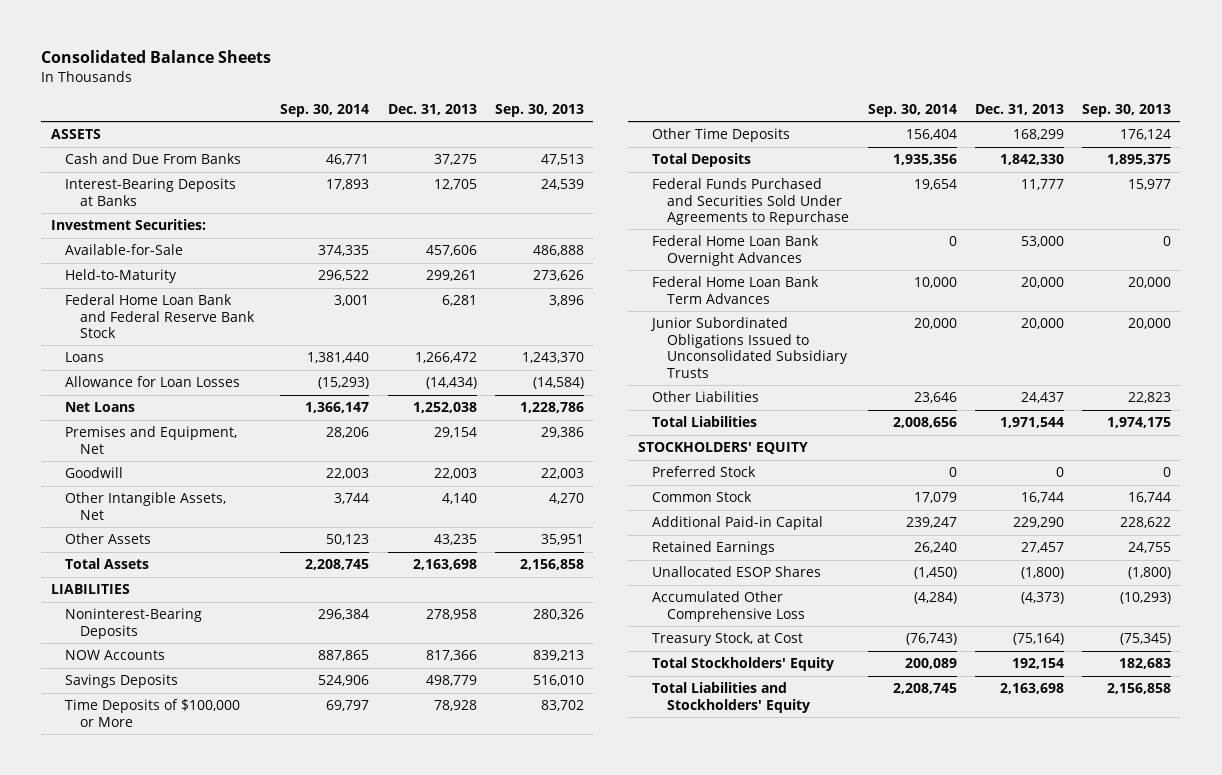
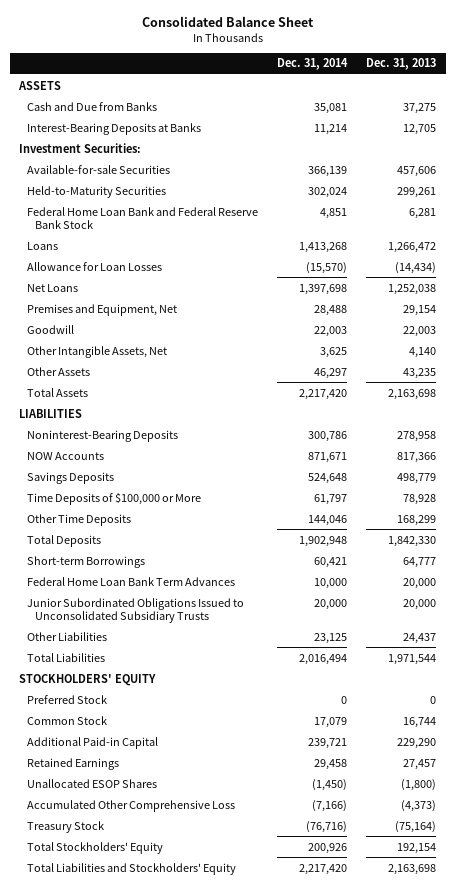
- Consolidated Balance Sheets
+ Consolidated Balance Sheet
- | Sep. 30, 2014 | Dec. 31, 2013 | Sep. 30, 2013
+ | Dec. 31, 2014 | Dec. 31, 2013
- Cash and Due From Banks | 46,771 | 37,275 | 47,513
+ Cash and Due from Banks | 35,081 | 37,275
- Available-for-Sale | 374,335 | 457,606 | 486,888
- Held-to-Maturity | 296,522 | 299,261 | 273,626
+ Available-for-sale Securities | 366,139 | 457,606
+ Held-to-Maturity Securities | 302,024 | 299,261
- Federal Funds Purchased and Securities Sold Under Agreements to Repurchase | 19,654 | 11,777 | 15,977
- Federal Home Loan Bank Overnight Advances | 0 | 53,000 | 0
+ Short-term Borrowings | 60,421 | 64,777
- Treasury Stock, at Cost | (76,743) | (75,164) | (75,345)
+ Treasury Stock | (76,716) | (75,164)

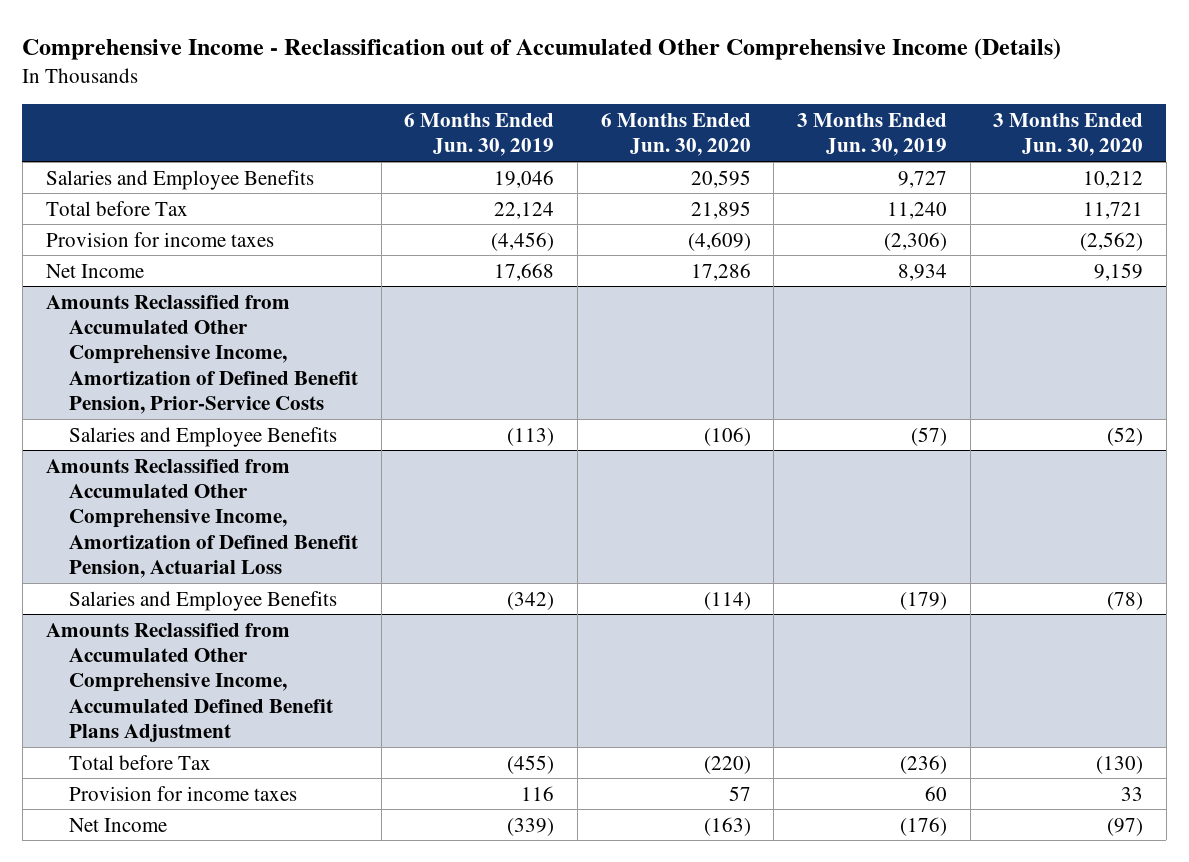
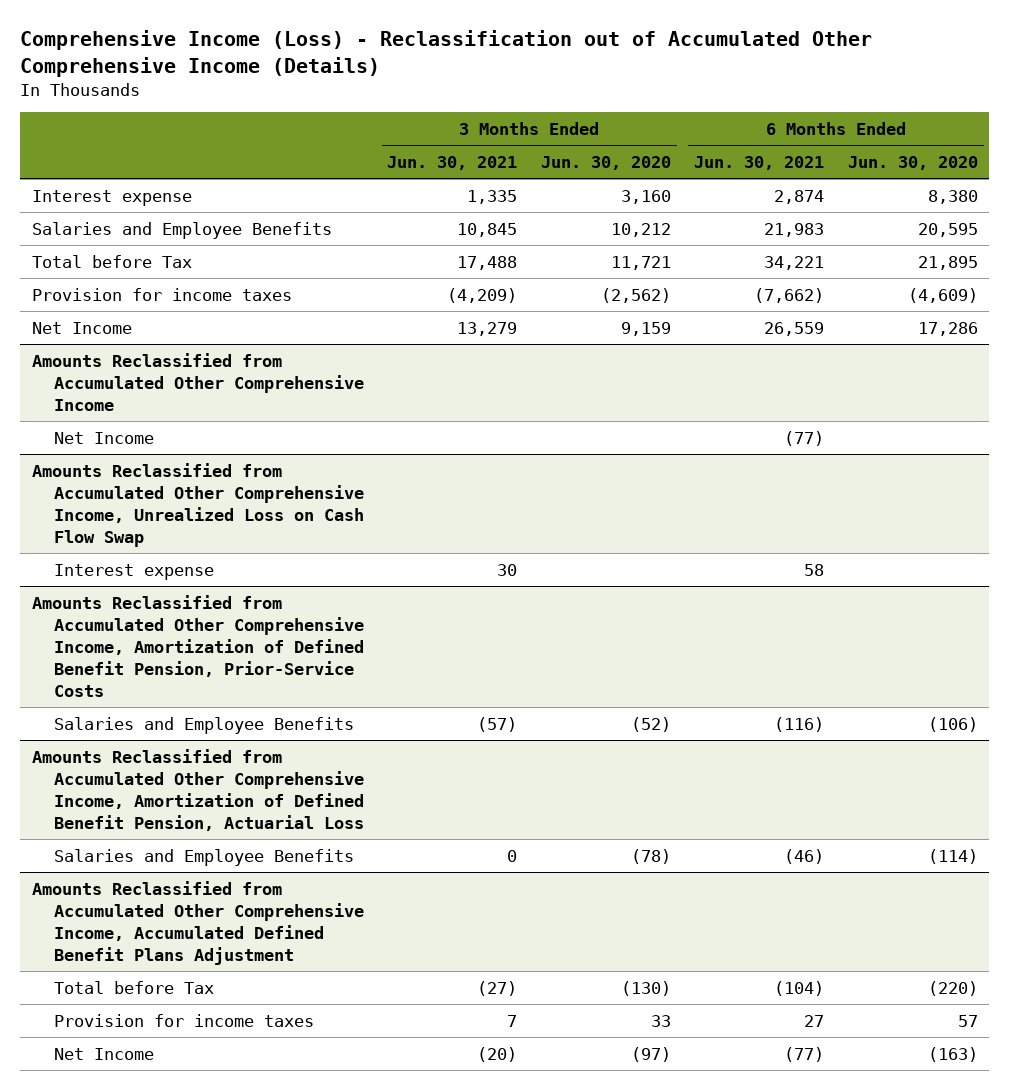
- Comprehensive Income - Reclassification out of Accumulated Other Comprehensive Income (Details)
+ Comprehensive Income (Loss) - Reclassification out of Accumulated Other Comprehensive Income (Details)
- | 6 Months Ended Jun. 30, 2019 | 6 Months Ended Jun. 30, 2020 | 3 Months Ended Jun. 30, 2019 | 3 Months Ended Jun. 30, 2020
+ | 3 Months Ended Jun. 30, 2021 | 3 Months Ended Jun. 30, 2020 | 6 Months Ended Jun. 30, 2021 | 6 Months Ended Jun. 30, 2020
+ Interest expense | 1,335 | 3,160 | 2,874 | 8,380
+ Amounts Reclassified from Accumulated Other Comprehensive Income
+ Net Income | | | (77) |
+ Amounts Reclassified from Accumulated Other Comprehensive Income, Unrealized Loss on Cash Flow Swap
+ Interest expense | 30 | | 58 |

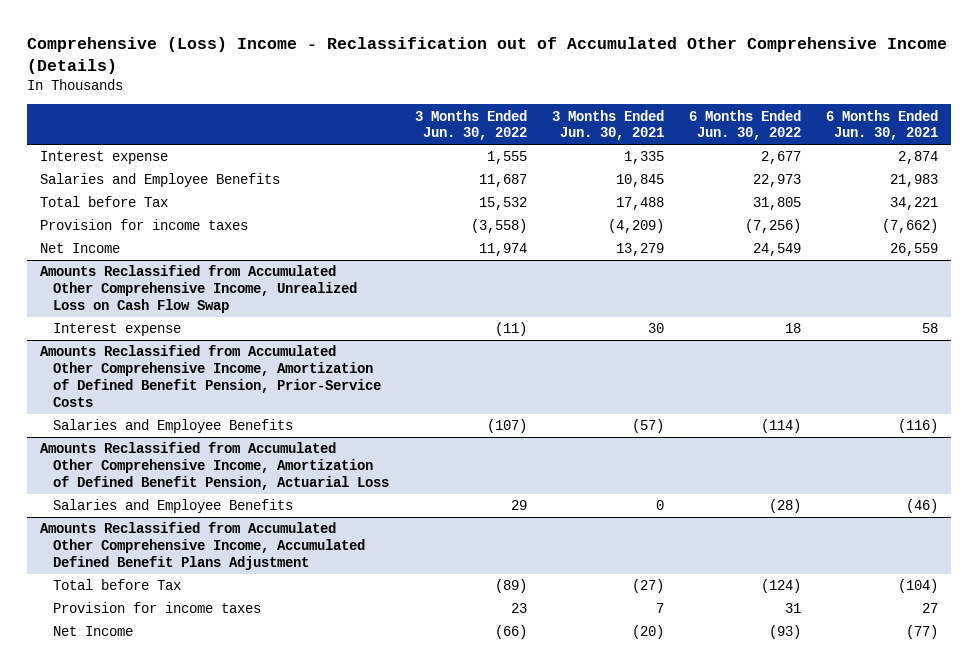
- Comprehensive Income (Loss) - Reclassification out of Accumulated Other Comprehensive Income (Details)
+ Comprehensive (Loss) Income - Reclassification out of Accumulated Other Comprehensive Income (Details)
- | 3 Months Ended Jun. 30, 2021 | 3 Months Ended Jun. 30, 2020 | 6 Months Ended Jun. 30, 2021 | 6 Months Ended Jun. 30, 2020
+ | 3 Months Ended Jun. 30, 2022 | 3 Months Ended Jun. 30, 2021 | 6 Months Ended Jun. 30, 2022 | 6 Months Ended Jun. 30, 2021
- Amounts Reclassified from Accumulated Other Comprehensive Income
- Net Income | | | (77) |

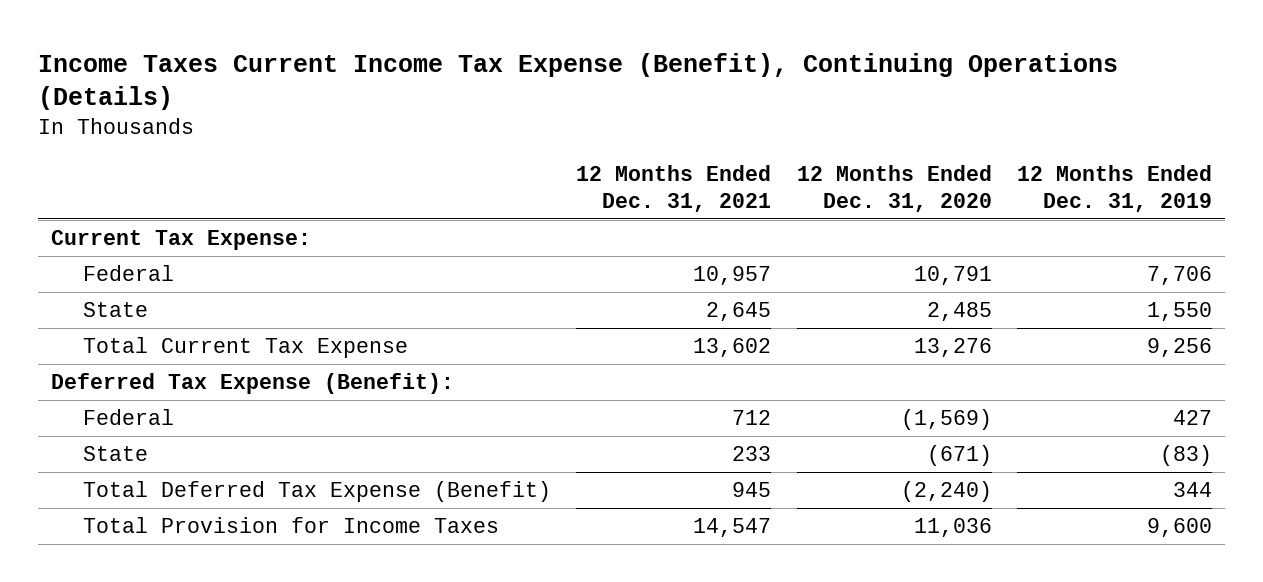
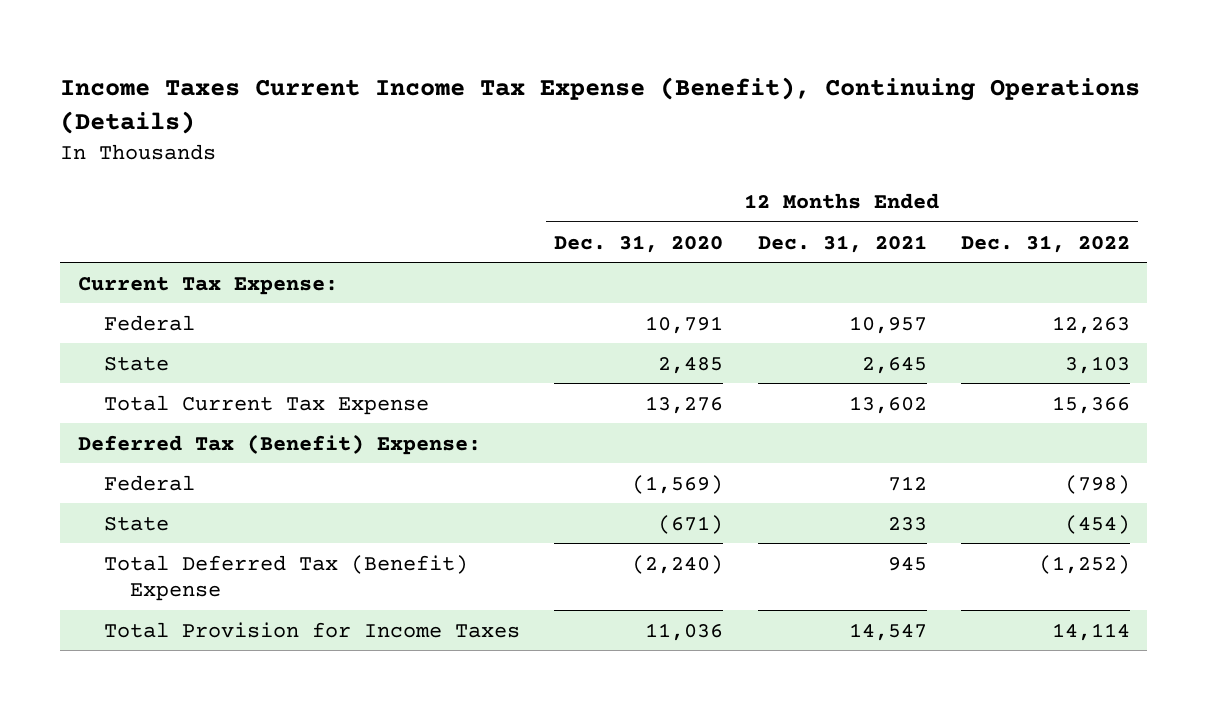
- | 12 Months Ended Dec. 31, 2021 | 12 Months Ended Dec. 31, 2020 | 12 Months Ended Dec. 31, 2019
+ | 12 Months Ended Dec. 31, 2020 | 12 Months Ended Dec. 31, 2021 | 12 Months Ended Dec. 31, 2022
- Deferred Tax Expense (Benefit):
+ Deferred Tax (Benefit) Expense:
- Total Deferred Tax Expense (Benefit) | 945 | (2,240) | 344
+ Total Deferred Tax (Benefit) Expense | (2,240) | 945 | (1,252)

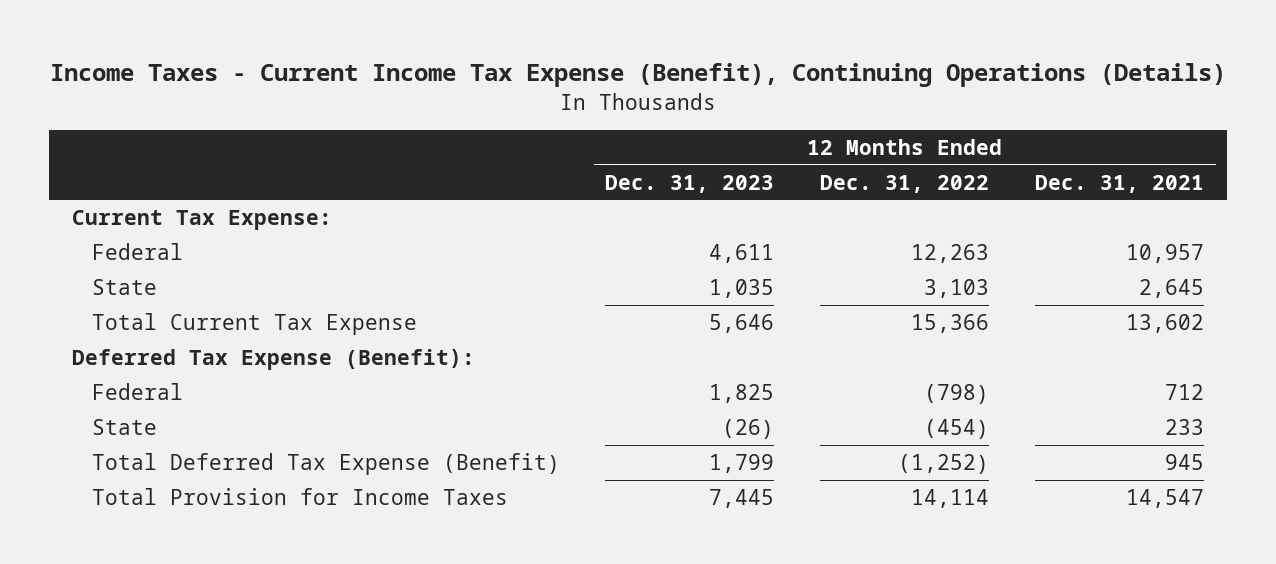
- Income Taxes Current Income Tax Expense (Benefit), Continuing Operations (Details)
+ Income Taxes - Current Income Tax Expense (Benefit), Continuing Operations (Details)
- | 12 Months Ended Dec. 31, 2020 | 12 Months Ended Dec. 31, 2021 | 12 Months Ended Dec. 31, 2022
+ | 12 Months Ended Dec. 31, 2023 | 12 Months Ended Dec. 31, 2022 | 12 Months Ended Dec. 31, 2021
- Deferred Tax (Benefit) Expense:
+ Deferred Tax Expense (Benefit):
- Total Deferred Tax (Benefit) Expense | (2,240) | 945 | (1,252)
+ Total Deferred Tax Expense (Benefit) | 1,799 | (1,252) | 945

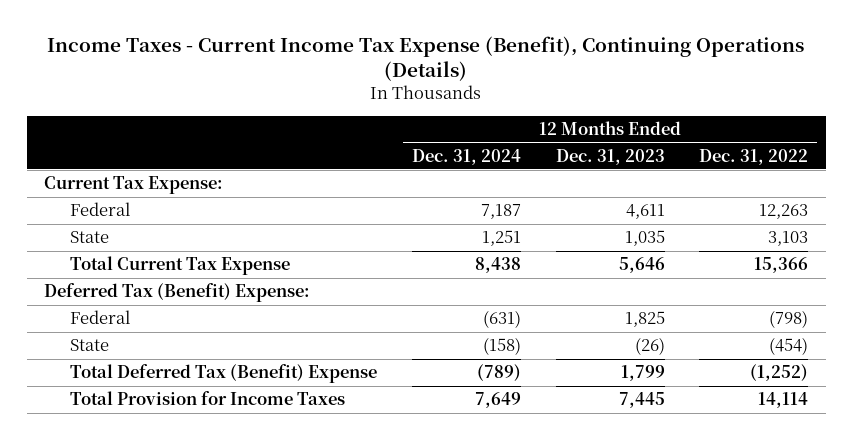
- | 12 Months Ended Dec. 31, 2023 | 12 Months Ended Dec. 31, 2022 | 12 Months Ended Dec. 31, 2021
+ | 12 Months Ended Dec. 31, 2024 | 12 Months Ended Dec. 31, 2023 | 12 Months Ended Dec. 31, 2022
- Deferred Tax Expense (Benefit):
+ Deferred Tax (Benefit) Expense:
- Total Deferred Tax Expense (Benefit) | 1,799 | (1,252) | 945
+ Total Deferred Tax (Benefit) Expense | (789) | 1,799 | (1,252)

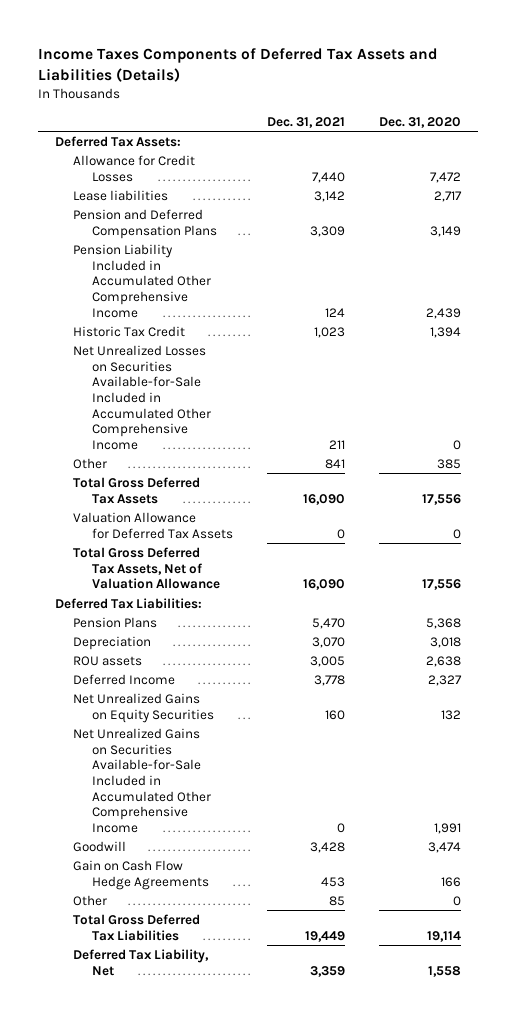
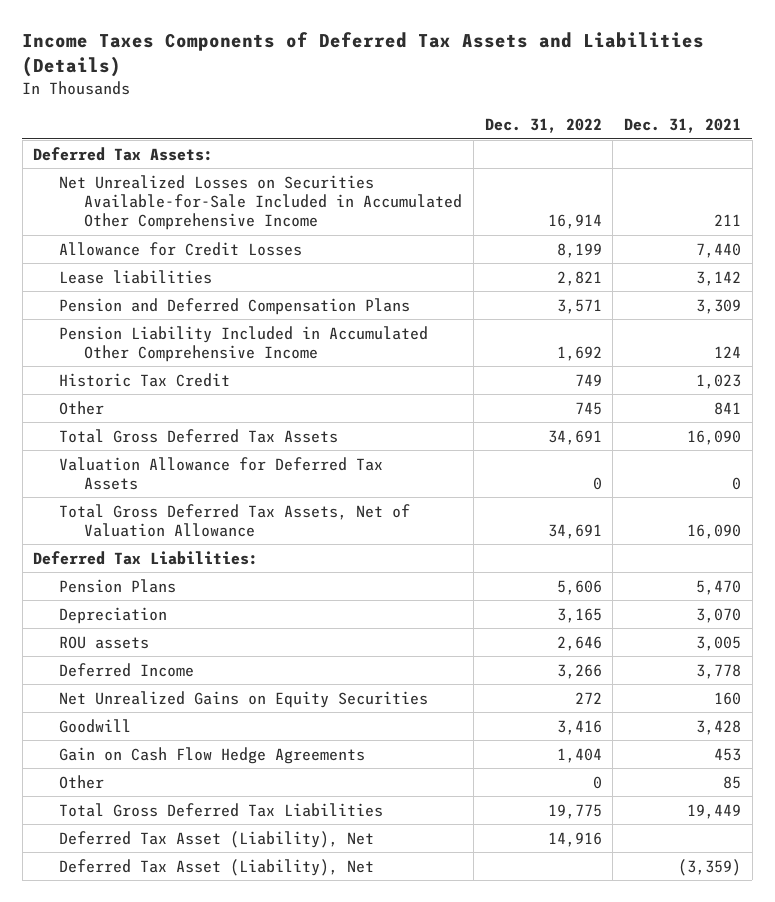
- | Dec. 31, 2021 | Dec. 31, 2020
+ | Dec. 31, 2022 | Dec. 31, 2021
moved up: Net Unrealized Losses on Securities Available-for-Sale Included in Accumulated Other Comprehensive Income | 16,914 | 211
- Net Unrealized Gains on Securities Available-for-Sale Included in Accumulated Other Comprehensive Income | 0 | 1,991
- Deferred Tax Liability, Net | 3,359 | 1,558
+ Deferred Tax Asset (Liability), Net | 14,916 |
+ Deferred Tax Asset (Liability), Net | | (3,359)

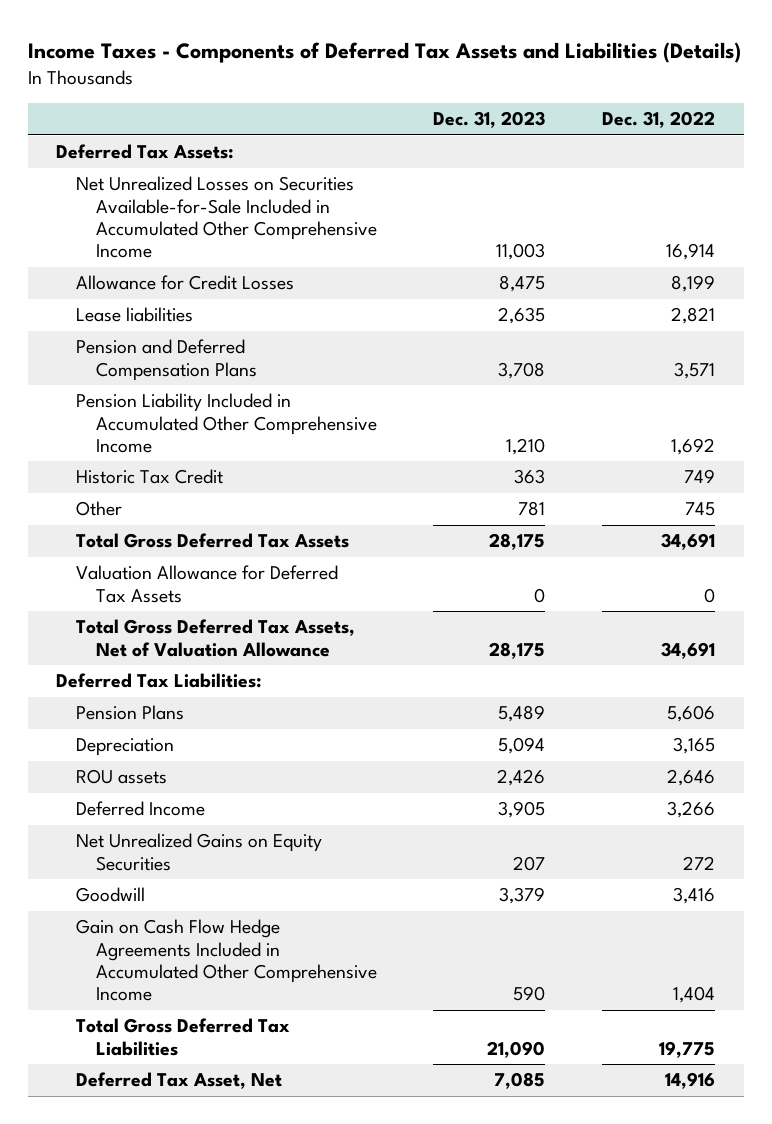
- Income Taxes Components of Deferred Tax Assets and Liabilities (Details)
+ Income Taxes - Components of Deferred Tax Assets and Liabilities (Details)
- | Dec. 31, 2022 | Dec. 31, 2021
+ | Dec. 31, 2023 | Dec. 31, 2022
- Gain on Cash Flow Hedge Agreements | 1,404 | 453
- Other | 0 | 85
+ Gain on Cash Flow Hedge Agreements Included in Accumulated Other Comprehensive Income | 590 | 1,404
- Deferred Tax Asset (Liability), Net | 14,916 |
- Deferred Tax Asset (Liability), Net | | (3,359)
+ Deferred Tax Asset, Net | 7,085 | 14,916

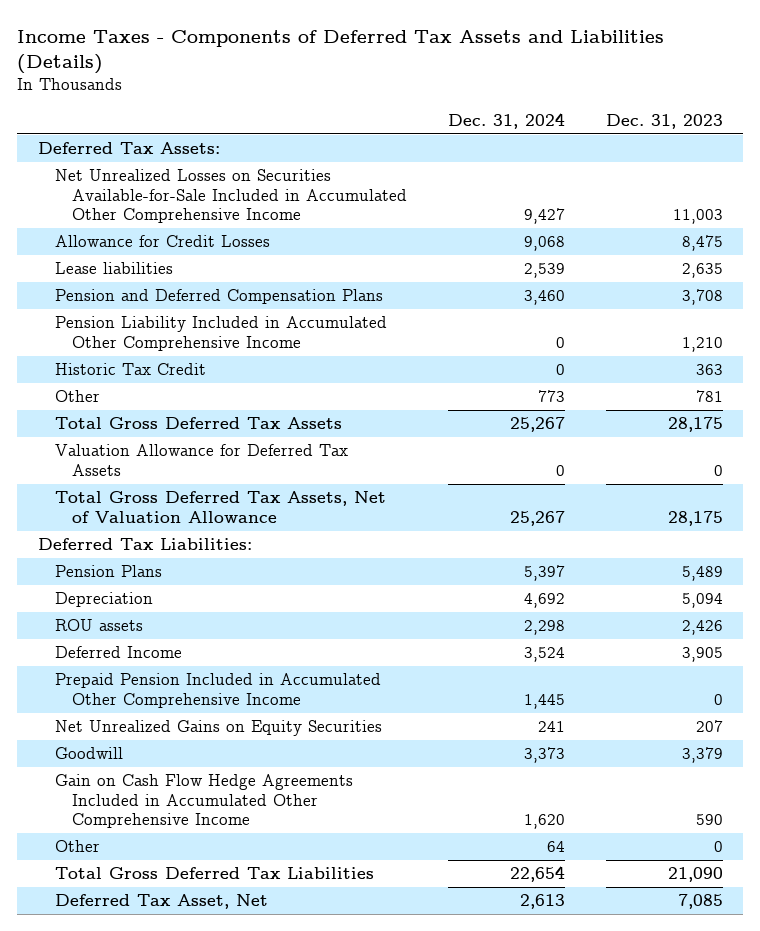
- | Dec. 31, 2023 | Dec. 31, 2022
+ | Dec. 31, 2024 | Dec. 31, 2023
+ Prepaid Pension Included in Accumulated Other Comprehensive Income | 1,445 | 0
+ Other | 64 | 0

